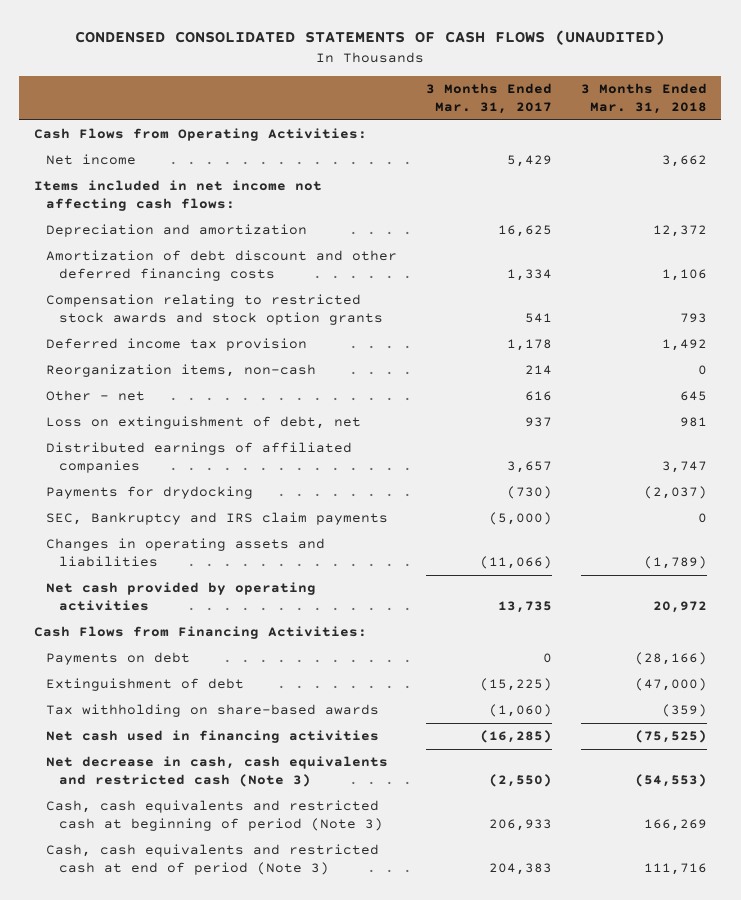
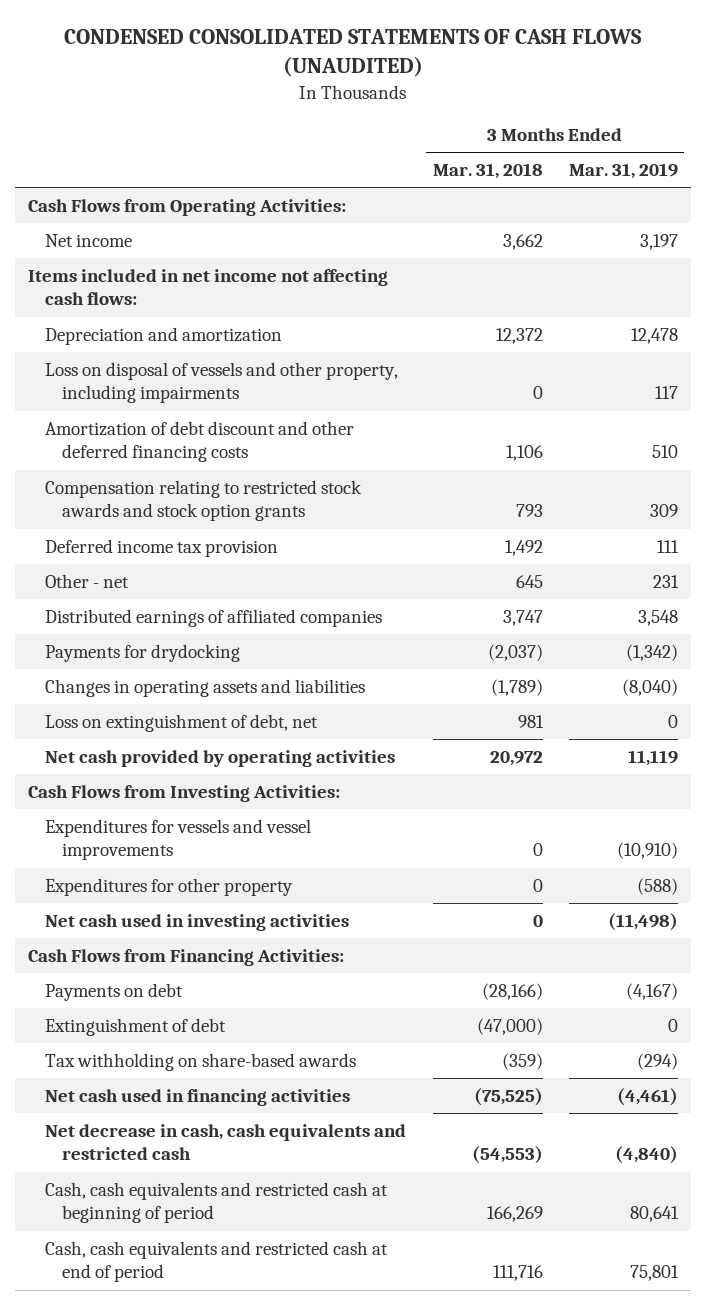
- | 3 Months Ended Mar. 31, 2017 | 3 Months Ended Mar. 31, 2018
+ | 3 Months Ended Mar. 31, 2018 | 3 Months Ended Mar. 31, 2019
+ Loss on disposal of vessels and other property, including impairments | 0 | 117
- Reorganization items, non-cash | 214 | 0
- SEC, Bankruptcy and IRS claim payments | (5,000) | 0
moved down: Loss on extinguishment of debt, net | 981 | 0
+ Cash Flows from Investing Activities:
+ Expenditures for vessels and vessel improvements | 0 | (10,910)
+ Expenditures for other property | 0 | (588)
+ Net cash used in investing activities | 0 | (11,498)
- Net decrease in cash, cash equivalents and restricted cash (Note 3) | (2,550) | (54,553)
- Cash, cash equivalents and restricted cash at beginning of period (Note 3) | 206,933 | 166,269
- Cash, cash equivalents and restricted cash at end of period (Note 3) | 204,383 | 111,716
+ Net decrease in cash, cash equivalents and restricted cash | (54,553) | (4,840)
+ Cash, cash equivalents and restricted cash at beginning of period | 166,269 | 80,641
+ Cash, cash equivalents and restricted cash at end of period | 111,716 | 75,801

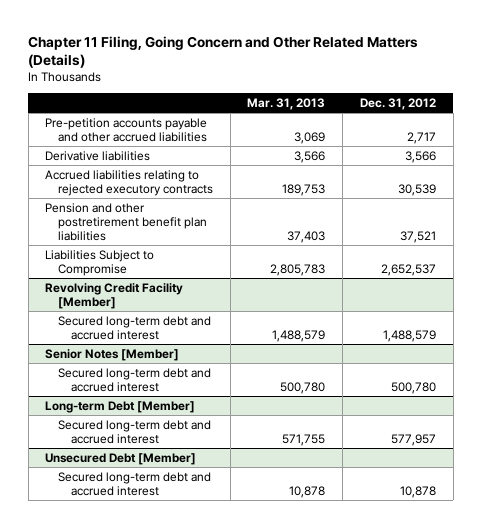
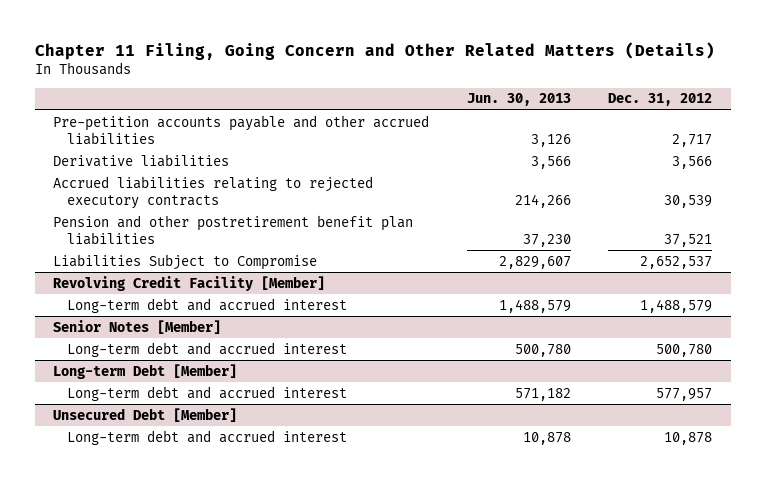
- | Mar. 31, 2013 | Dec. 31, 2012
+ | Jun. 30, 2013 | Dec. 31, 2012
@ Revolving Credit Facility [Member]
- Secured long-term debt and accrued interest | 1,488,579 | 1,488,579
+ Long-term debt and accrued interest | 1,488,579 | 1,488,579
@ Senior Notes [Member]
- Secured long-term debt and accrued interest | 500,780 | 500,780
+ Long-term debt and accrued interest | 500,780 | 500,780
@ Long-term Debt [Member]
- Secured long-term debt and accrued interest | 571,755 | 577,957
+ Long-term debt and accrued interest | 571,182 | 577,957
@ Unsecured Debt [Member]
- Secured long-term debt and accrued interest | 10,878 | 10,878
+ Long-term debt and accrued interest | 10,878 | 10,878

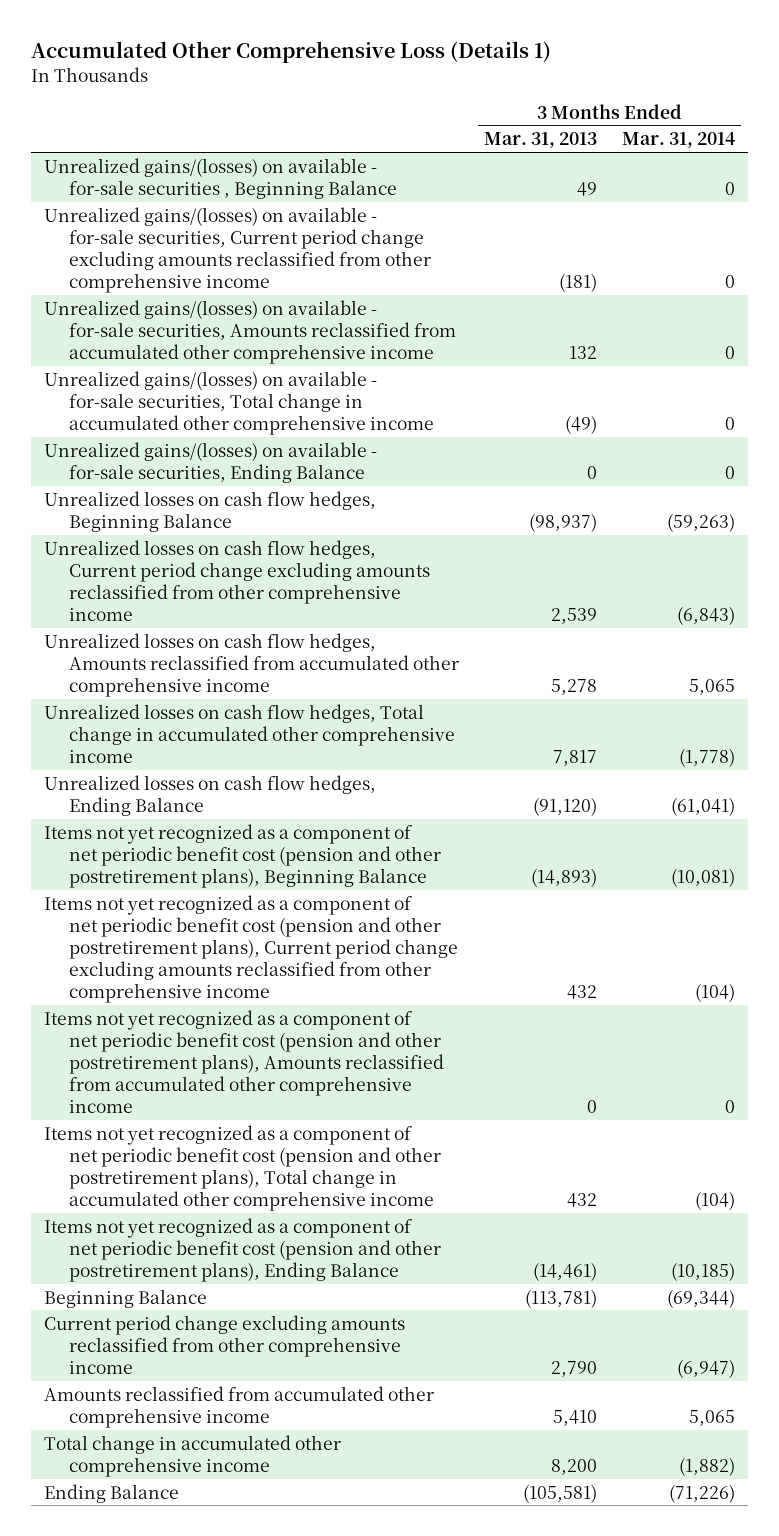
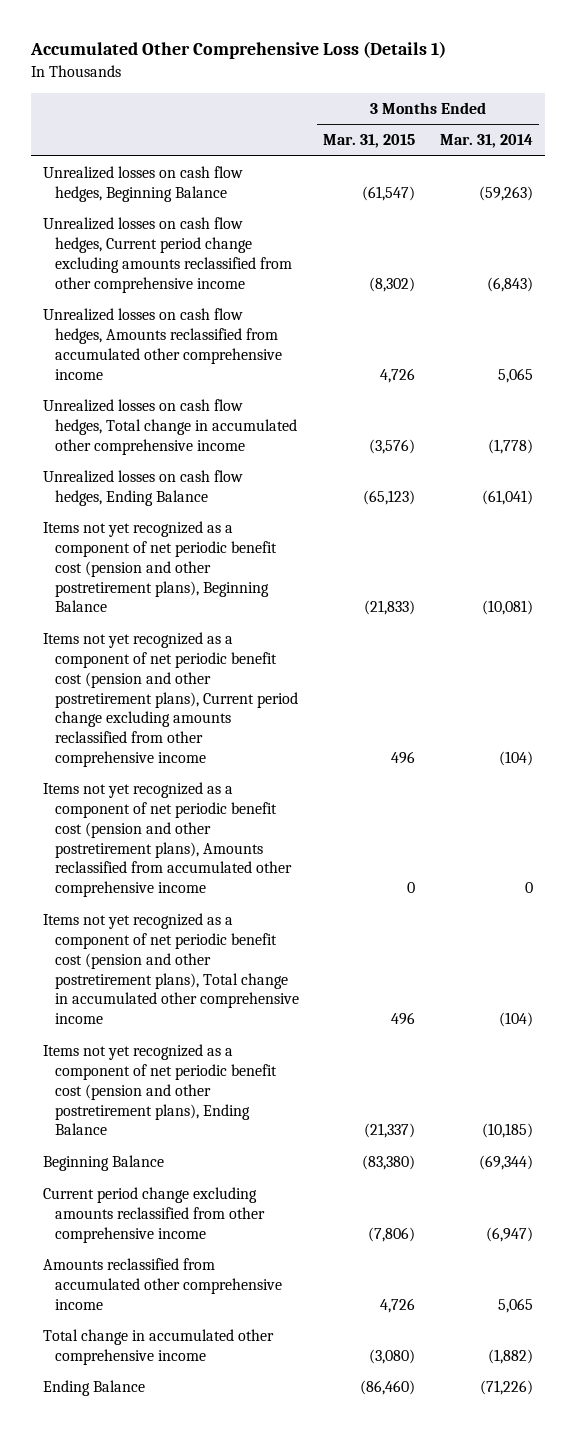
- | 3 Months Ended Mar. 31, 2013 | 3 Months Ended Mar. 31, 2014
+ | 3 Months Ended Mar. 31, 2015 | 3 Months Ended Mar. 31, 2014
- Unrealized gains/(losses) on available - for-sale securities , Beginning Balance | 49 | 0
- Unrealized gains/(losses) on available - for-sale securities, Current period change excluding amounts reclassified from other comprehensive income | (181) | 0
- Unrealized gains/(losses) on available - for-sale securities, Amounts reclassified from accumulated other comprehensive income | 132 | 0
- Unrealized gains/(losses) on available - for-sale securities, Total change in accumulated other comprehensive income | (49) | 0
- Unrealized gains/(losses) on available - for-sale securities, Ending Balance | 0 | 0

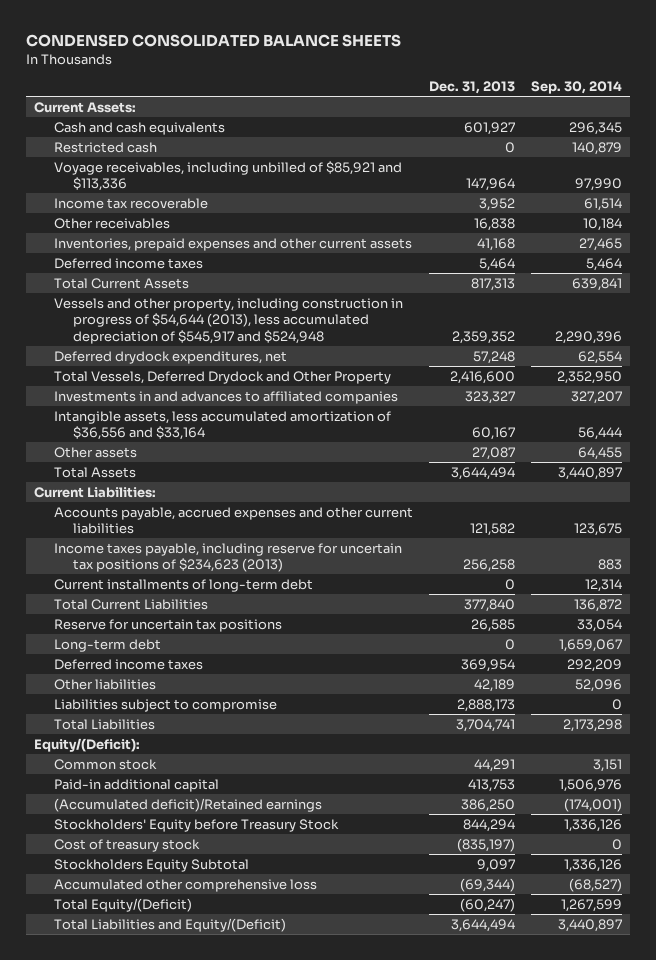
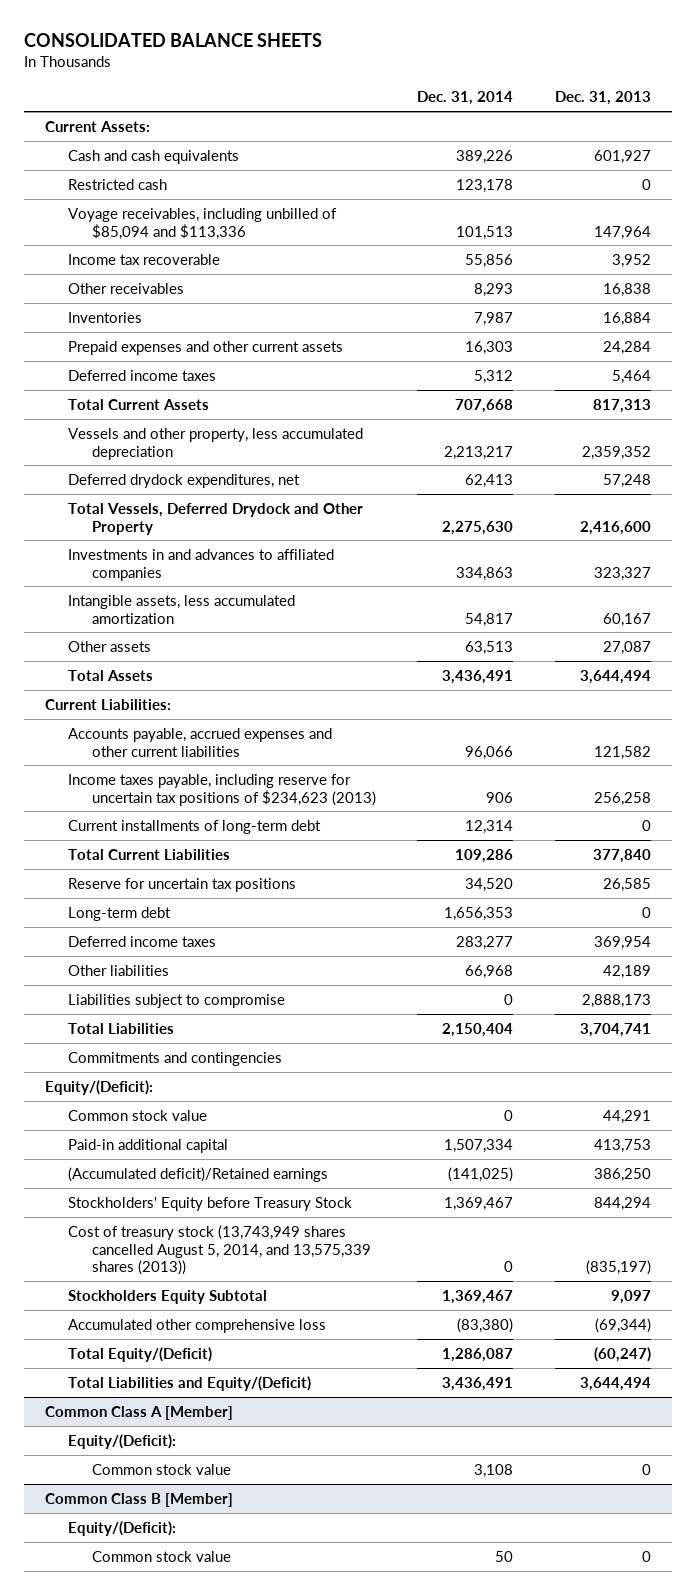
- CONDENSED CONSOLIDATED BALANCE SHEETS
+ CONSOLIDATED BALANCE SHEETS
- | Dec. 31, 2013 | Sep. 30, 2014
+ | Dec. 31, 2014 | Dec. 31, 2013
- Voyage receivables, including unbilled of $85,921 and $113,336 | 147,964 | 97,990
+ Voyage receivables, including unbilled of $85,094 and $113,336 | 101,513 | 147,964
- Inventories, prepaid expenses and other current assets | 41,168 | 27,465
+ Inventories | 7,987 | 16,884
+ Prepaid expenses and other current assets | 16,303 | 24,284
- Vessels and other property, including construction in progress of $54,644 (2013), less accumulated depreciation of $545,917 and $524,948 | 2,359,352 | 2,290,396
+ Vessels and other property, less accumulated depreciation | 2,213,217 | 2,359,352
- Intangible assets, less accumulated amortization of $36,556 and $33,164 | 60,167 | 56,444
+ Intangible assets, less accumulated amortization | 54,817 | 60,167
+ Commitments and contingencies
- Common stock | 44,291 | 3,151
+ Common stock value | 0 | 44,291
- Cost of treasury stock | (835,197) | 0
+ Cost of treasury stock (13,743,949 shares cancelled August 5, 2014, and 13,575,339 shares (2013)) | 0 | (835,197)
+ Common Class A [Member]
+ Equity/(Deficit):
+ Common stock value | 3,108 | 0
+ Common Class B [Member]
+ Equity/(Deficit):
+ Common stock value | 50 | 0

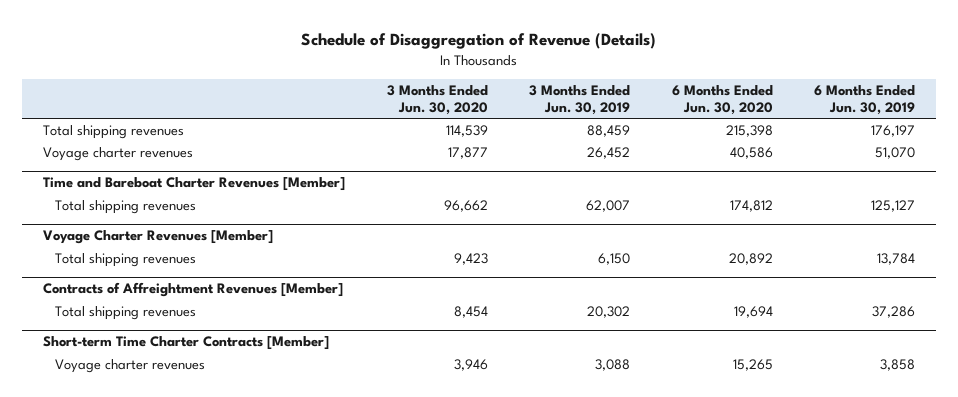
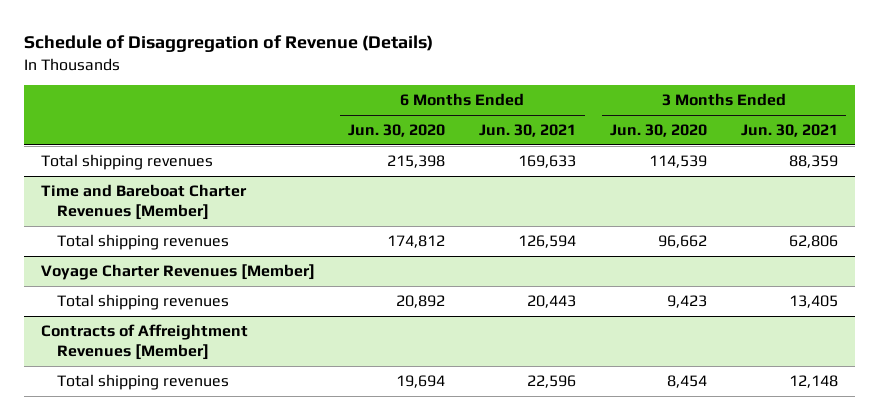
- | 3 Months Ended Jun. 30, 2020 | 3 Months Ended Jun. 30, 2019 | 6 Months Ended Jun. 30, 2020 | 6 Months Ended Jun. 30, 2019
+ | 6 Months Ended Jun. 30, 2020 | 6 Months Ended Jun. 30, 2021 | 3 Months Ended Jun. 30, 2020 | 3 Months Ended Jun. 30, 2021
- Voyage charter revenues | 17,877 | 26,452 | 40,586 | 51,070
- Short-term Time Charter Contracts [Member]
- Voyage charter revenues | 3,946 | 3,088 | 15,265 | 3,858

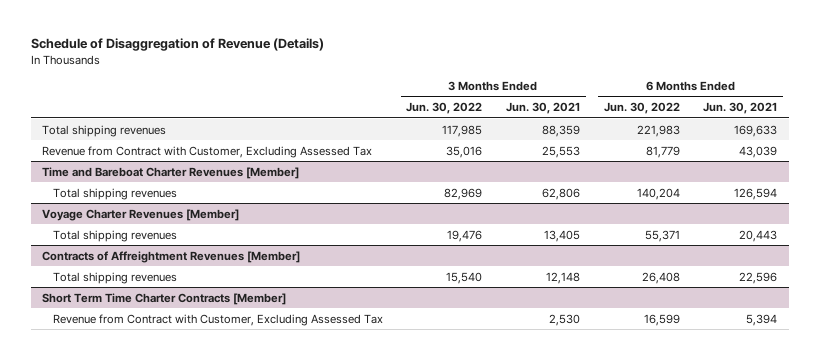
- | 6 Months Ended Jun. 30, 2020 | 6 Months Ended Jun. 30, 2021 | 3 Months Ended Jun. 30, 2020 | 3 Months Ended Jun. 30, 2021
+ | 3 Months Ended Jun. 30, 2022 | 3 Months Ended Jun. 30, 2021 | 6 Months Ended Jun. 30, 2022 | 6 Months Ended Jun. 30, 2021
+ Revenue from Contract with Customer, Excluding Assessed Tax | 35,016 | 25,553 | 81,779 | 43,039
+ Short Term Time Charter Contracts [Member]
+ Revenue from Contract with Customer, Excluding Assessed Tax | | 2,530 | 16,599 | 5,394

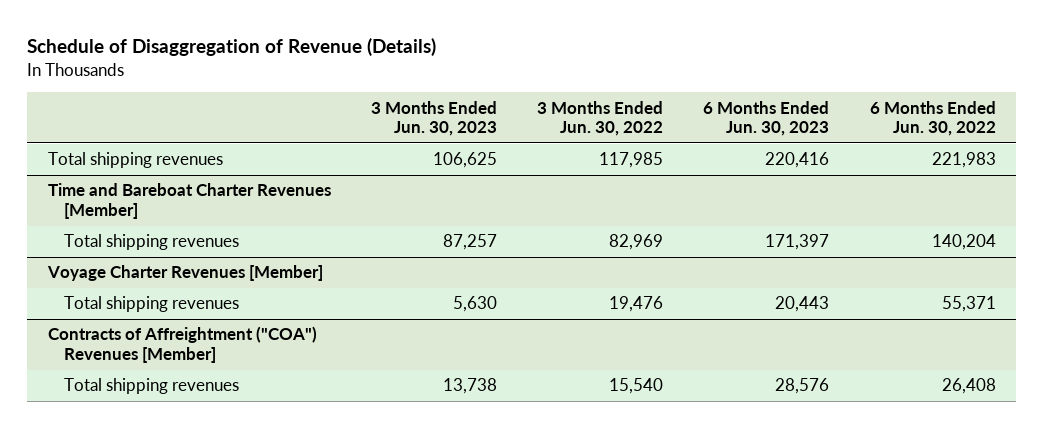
- | 3 Months Ended Jun. 30, 2022 | 3 Months Ended Jun. 30, 2021 | 6 Months Ended Jun. 30, 2022 | 6 Months Ended Jun. 30, 2021
+ | 3 Months Ended Jun. 30, 2023 | 3 Months Ended Jun. 30, 2022 | 6 Months Ended Jun. 30, 2023 | 6 Months Ended Jun. 30, 2022
- Revenue from Contract with Customer, Excluding Assessed Tax | 35,016 | 25,553 | 81,779 | 43,039
- Contracts of Affreightment Revenues [Member]
+ Contracts of Affreightment ("COA") Revenues [Member]
- Short Term Time Charter Contracts [Member]
- Revenue from Contract with Customer, Excluding Assessed Tax | | 2,530 | 16,599 | 5,394

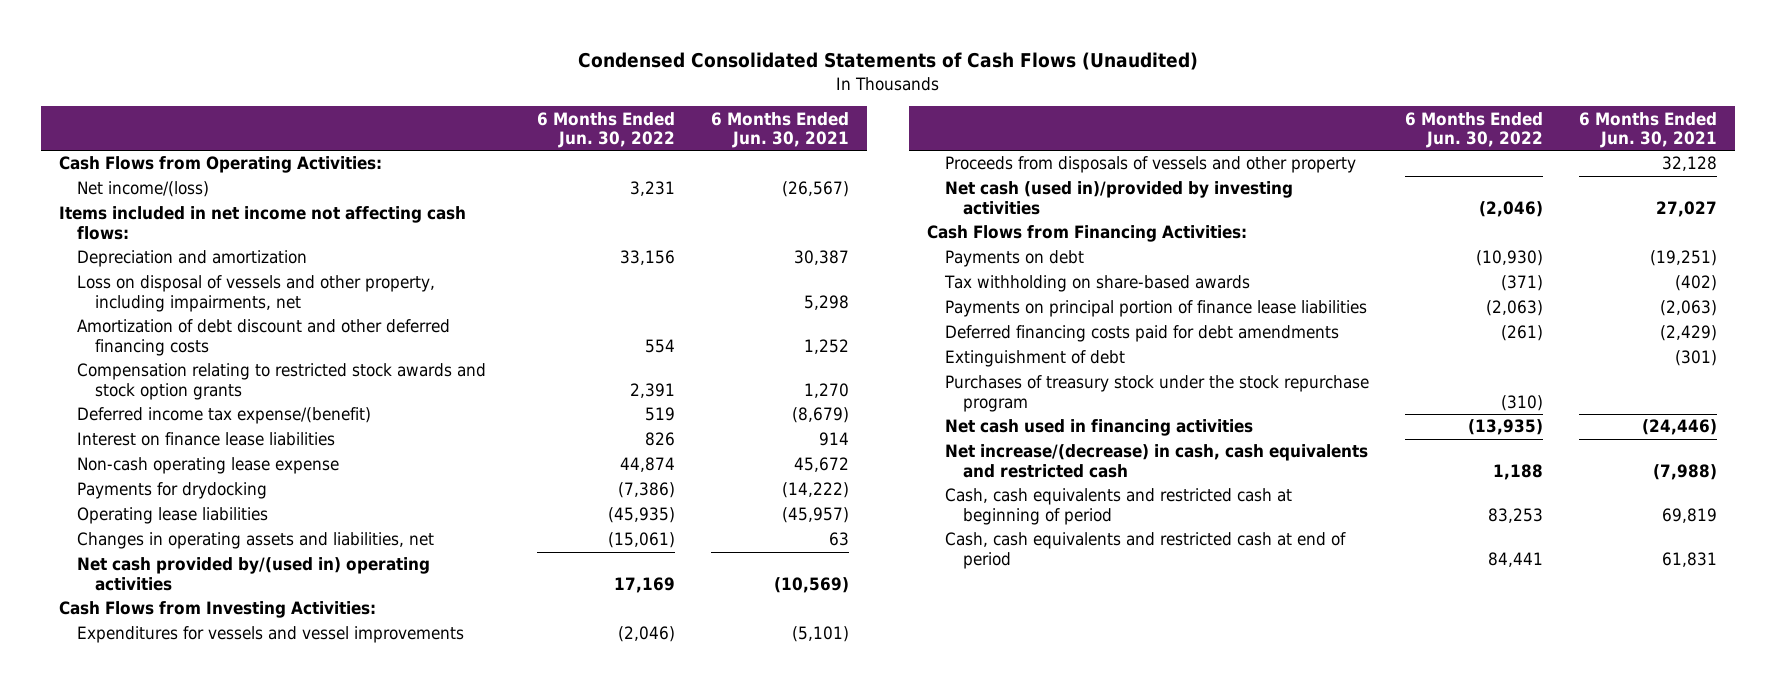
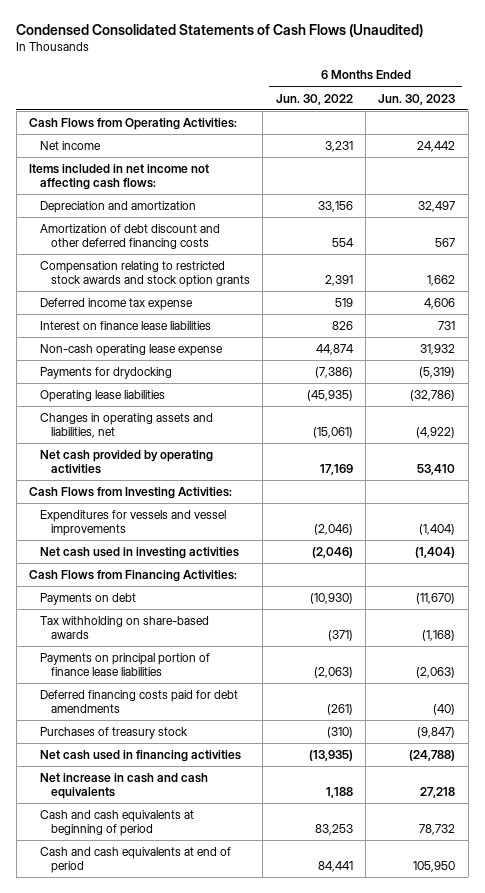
- | 6 Months Ended Jun. 30, 2022 | 6 Months Ended Jun. 30, 2021
+ | 6 Months Ended Jun. 30, 2022 | 6 Months Ended Jun. 30, 2023
- Net income/(loss) | 3,231 | (26,567)
+ Net income | 3,231 | 24,442
- Loss on disposal of vessels and other property, including impairments, net | | 5,298
- Deferred income tax expense/(benefit) | 519 | (8,679)
+ Deferred income tax expense | 519 | 4,606
- Net cash provided by/(used in) operating activities | 17,169 | (10,569)
+ Net cash provided by operating activities | 17,169 | 53,410
- Proceeds from disposals of vessels and other property | | 32,128
- Net cash (used in)/provided by investing activities | (2,046) | 27,027
+ Net cash used in investing activities | (2,046) | (1,404)
- Extinguishment of debt | | (301)
- Purchases of treasury stock under the stock repurchase program | (310) |
+ Purchases of treasury stock | (310) | (9,847)
- Net increase/(decrease) in cash, cash equivalents and restricted cash | 1,188 | (7,988)
- Cash, cash equivalents and restricted cash at beginning of period | 83,253 | 69,819
- Cash, cash equivalents and restricted cash at end of period | 84,441 | 61,831
+ Net increase in cash and cash equivalents | 1,188 | 27,218
+ Cash and cash equivalents at beginning of period | 83,253 | 78,732
+ Cash and cash equivalents at end of period | 84,441 | 105,950

